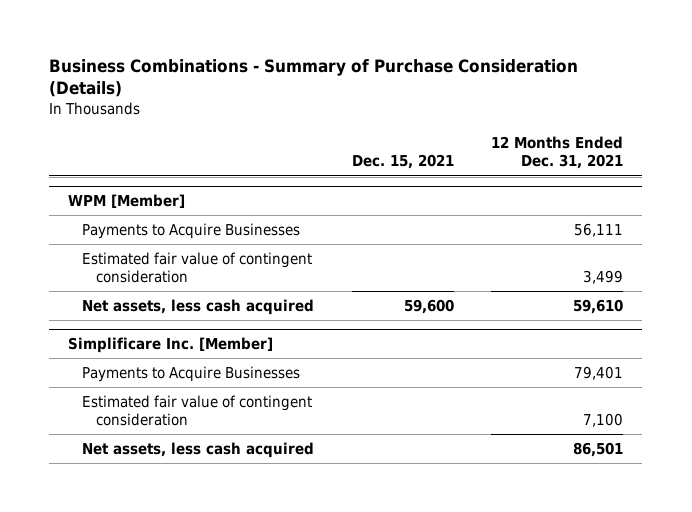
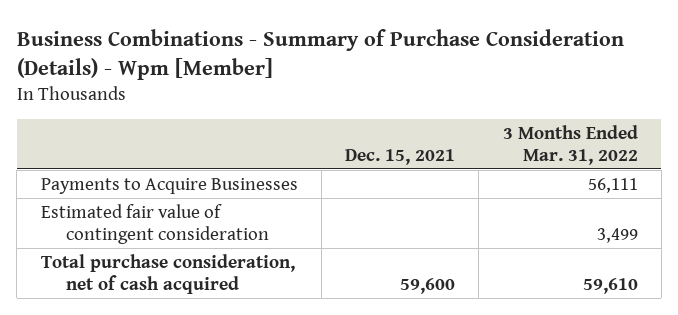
- Business Combinations - Summary of Purchase Consideration (Details)
+ Business Combinations - Summary of Purchase Consideration (Details) - Wpm [Member]
- | Dec. 15, 2021 | 12 Months Ended Dec. 31, 2021
+ | Dec. 15, 2021 | 3 Months Ended Mar. 31, 2022
- WPM [Member]
- Payments to Acquire Businesses | | 56,111
- Estimated fair value of contingent consideration | | 3,499
- Net assets, less cash acquired | 59,600 | 59,610
- Simplificare Inc. [Member]
- Payments to Acquire Businesses | | 79,401
- Estimated fair value of contingent consideration | | 7,100
- Net assets, less cash acquired | | 86,501
+ Payments to Acquire Businesses | | 56,111
+ Estimated fair value of contingent consideration | | 3,499
+ Total purchase consideration, net of cash acquired | 59,600 | 59,610

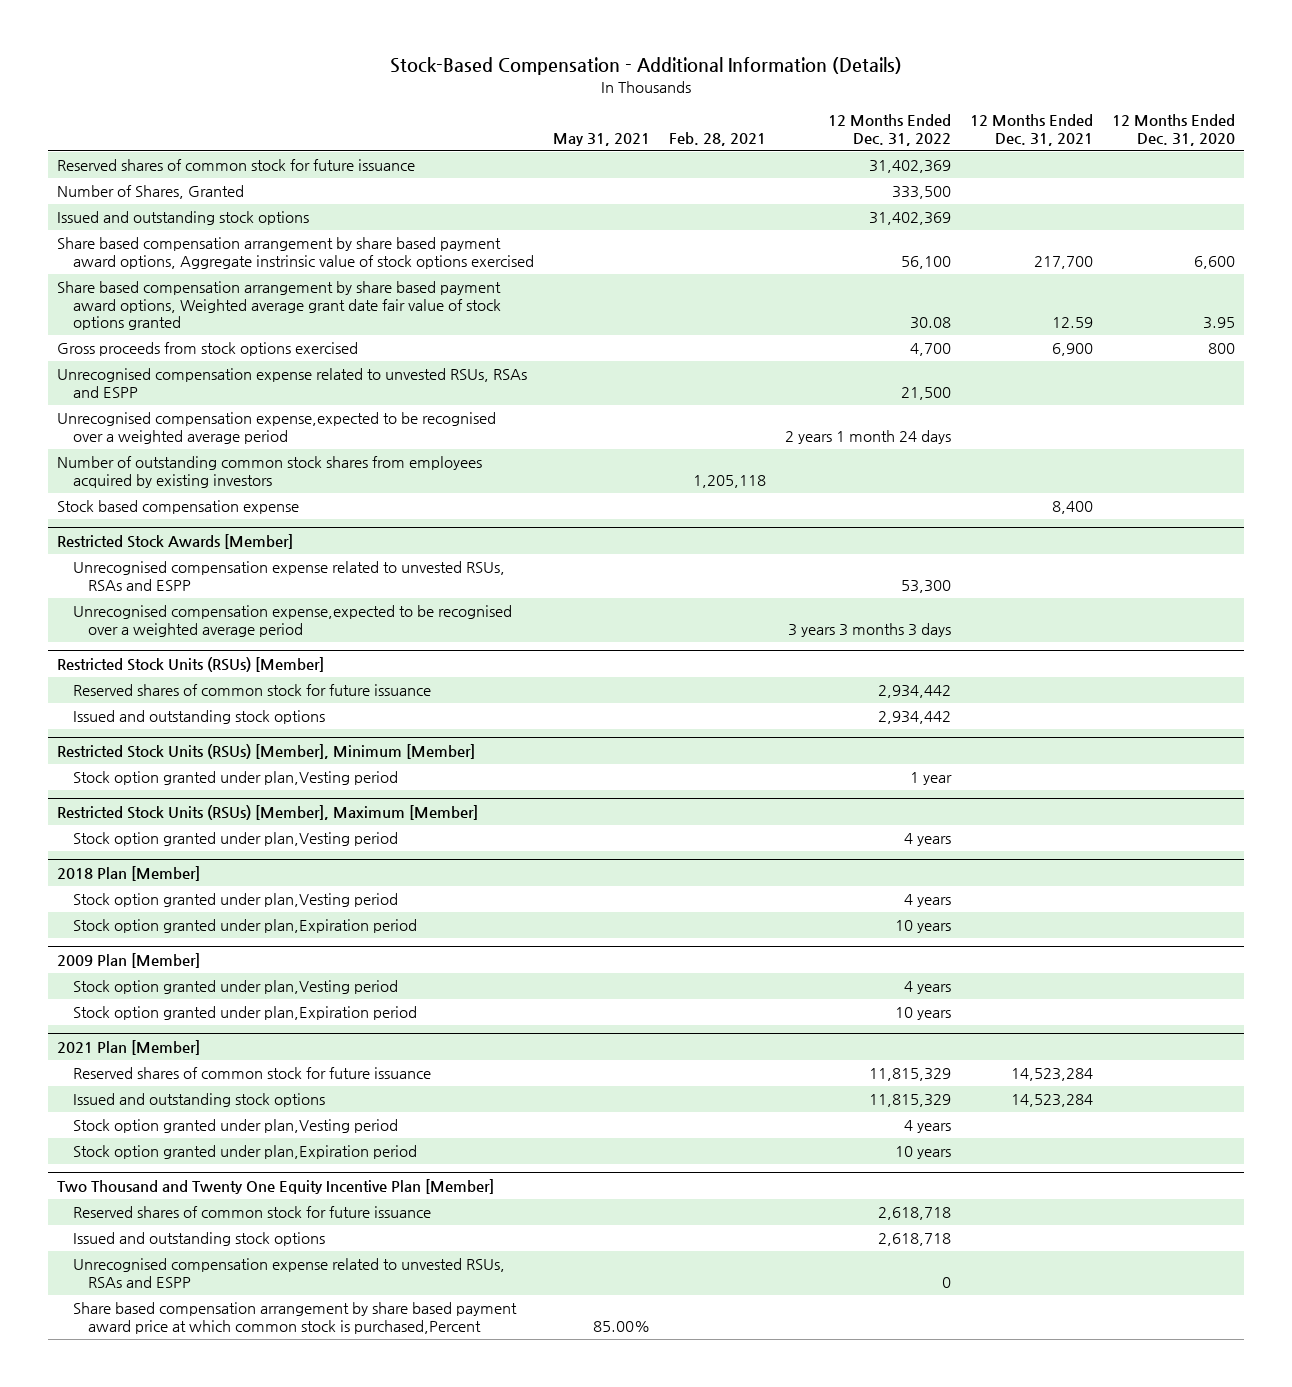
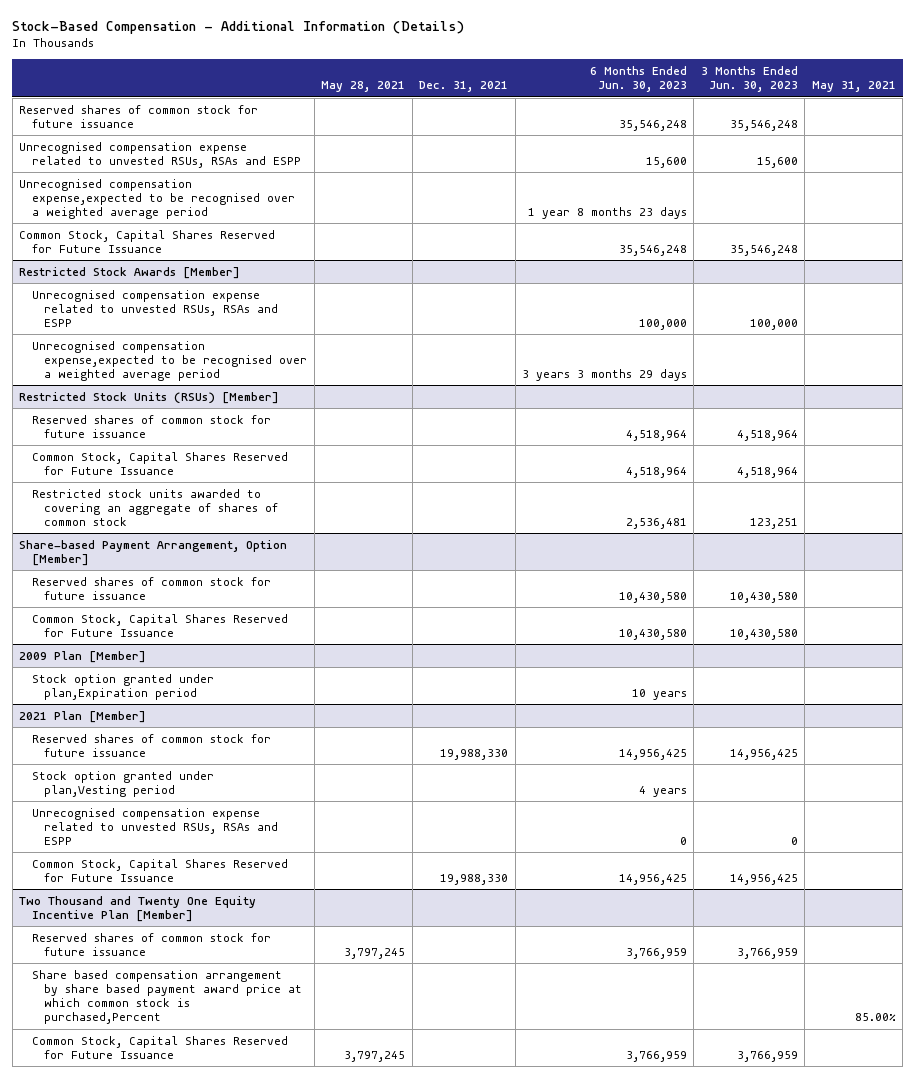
- | May 31, 2021 | Feb. 28, 2021 | 12 Months Ended Dec. 31, 2022 | 12 Months Ended Dec. 31, 2021 | 12 Months Ended Dec. 31, 2020
+ | May 28, 2021 | Dec. 31, 2021 | 6 Months Ended Jun. 30, 2023 | 3 Months Ended Jun. 30, 2023 | May 31, 2021
- Number of Shares, Granted | | | 333,500 | |
- Issued and outstanding stock options | | | 31,402,369 | |
- Share based compensation arrangement by share based payment award options, Aggregate instrinsic value of stock options exercised | | | 56,100 | 217,700 | 6,600
- Share based compensation arrangement by share based payment award options, Weighted average grant date fair value of stock options granted | | | 30.08 | 12.59 | 3.95
- Gross proceeds from stock options exercised | | | 4,700 | 6,900 | 800
- Number of outstanding common stock shares from employees acquired by existing investors | | 1,205,118 | | |
- Stock based compensation expense | | | | 8,400 |
+ Common Stock, Capital Shares Reserved for Future Issuance | | | 35,546,248 | 35,546,248 |
@ Restricted Stock Units (RSUs) [Member]
- Issued and outstanding stock options | | | 2,934,442 | |
- Restricted Stock Units (RSUs) [Member], Minimum [Member]
- Stock option granted under plan,Vesting period | | | 1 year | |
- Restricted Stock Units (RSUs) [Member], Maximum [Member]
- Stock option granted under plan,Vesting period | | | 4 years | |
- 2018 Plan [Member]
- Stock option granted under plan,Vesting period | | | 4 years | |
- Stock option granted under plan,Expiration period | | | 10 years | |
@ Restricted Stock Units (RSUs) [Member]
+ Common Stock, Capital Shares Reserved for Future Issuance | | | 4,518,964 | 4,518,964 |
+ Restricted stock units awarded to covering an aggregate of shares of common stock | | | 2,536,481 | 123,251 |
+ Share-based Payment Arrangement, Option [Member]
+ Reserved shares of common stock for future issuance | | | 10,430,580 | 10,430,580 |
+ Common Stock, Capital Shares Reserved for Future Issuance | | | 10,430,580 | 10,430,580 |
@ 2009 Plan [Member]
- Stock option granted under plan,Vesting period | | | 4 years | |
@ 2021 Plan [Member]
- Issued and outstanding stock options | | | 11,815,329 | 14,523,284 |
- Stock option granted under plan,Expiration period | | | 10 years | |
+ Unrecognised compensation expense related to unvested RSUs, RSAs and ESPP | | | 0 | 0 |
+ Common Stock, Capital Shares Reserved for Future Issuance | | 19,988,330 | 14,956,425 | 14,956,425 |
@ Two Thousand and Twenty One Equity Incentive Plan [Member]
- Issued and outstanding stock options | | | 2,618,718 | |
- Unrecognised compensation expense related to unvested RSUs, RSAs and ESPP | | | 0 | |
+ Common Stock, Capital Shares Reserved for Future Issuance | 3,797,245 | | 3,766,959 | 3,766,959 |

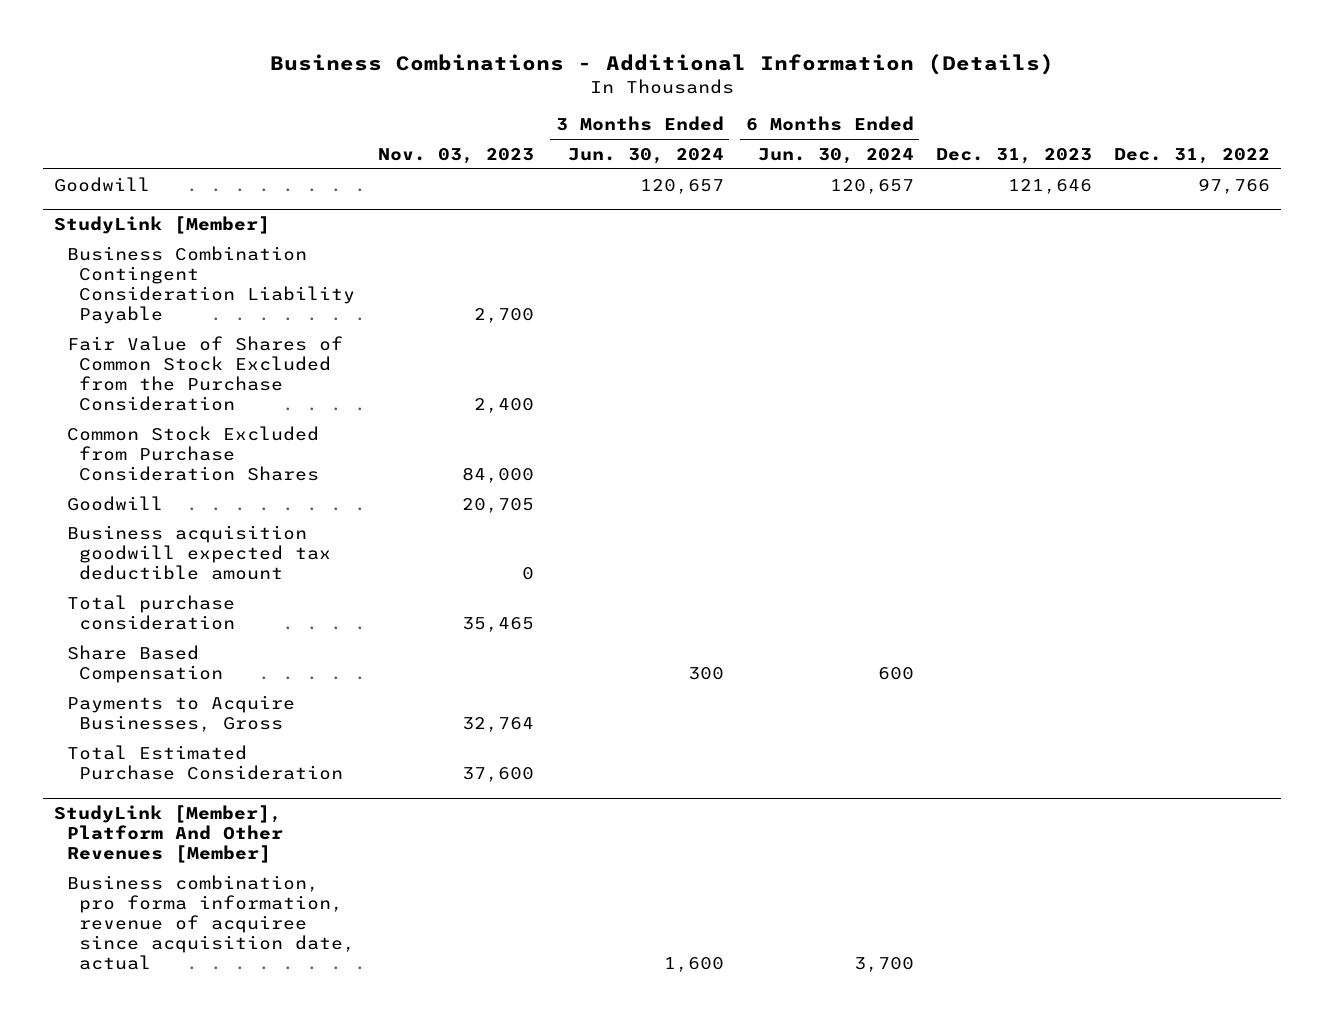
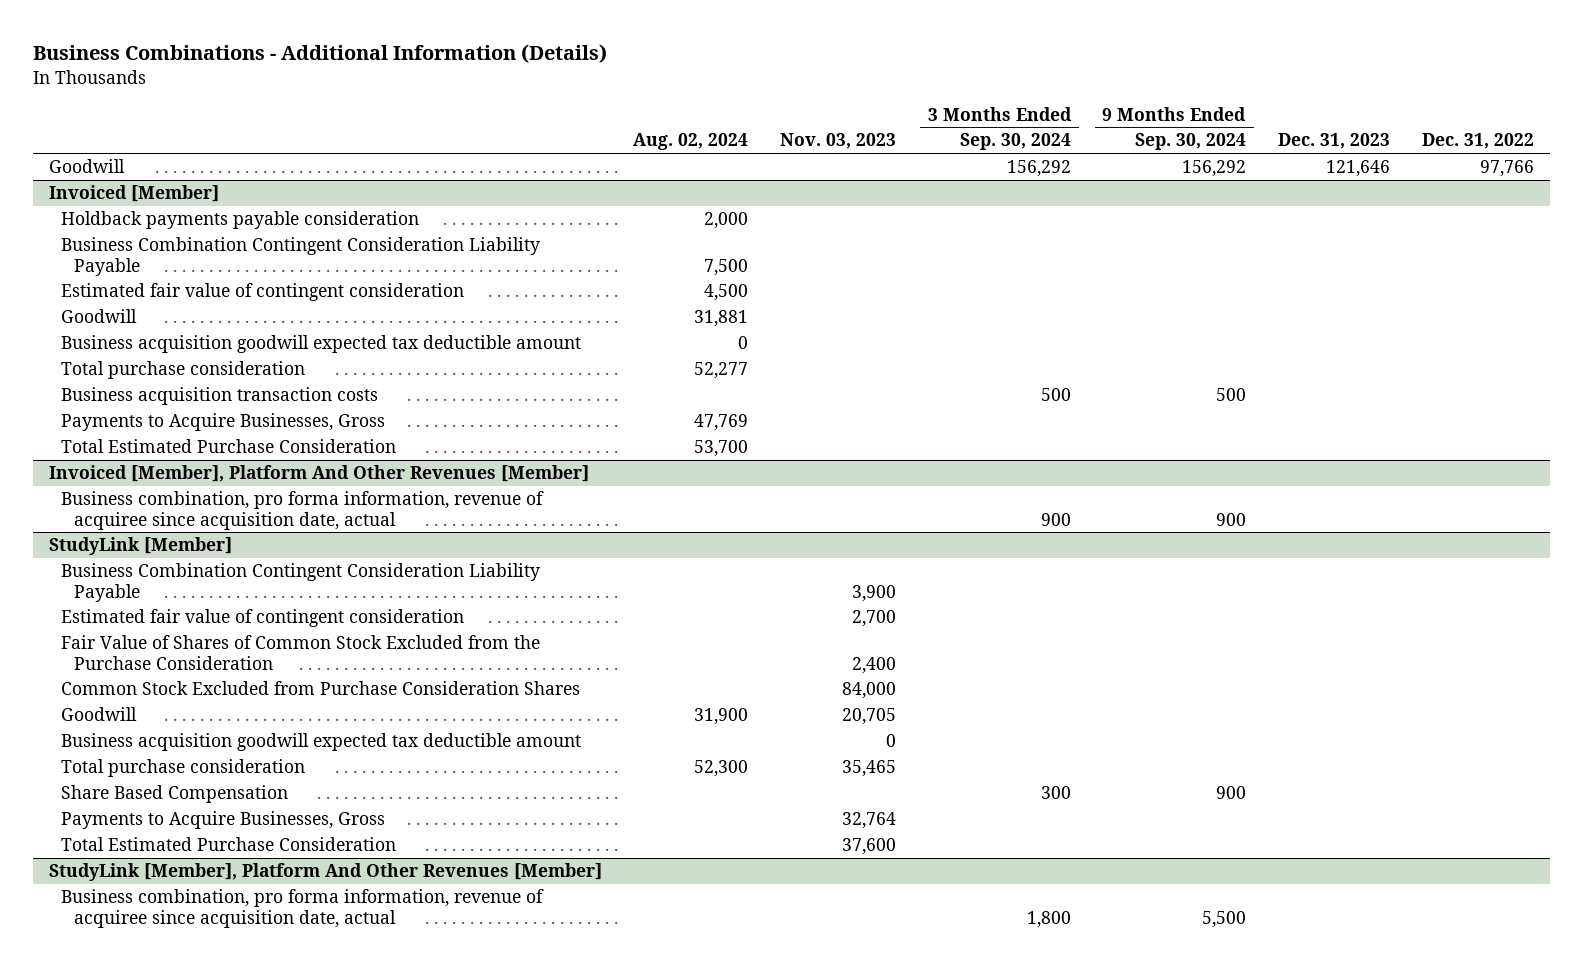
- | Nov. 03, 2023 | 3 Months Ended Jun. 30, 2024 | 6 Months Ended Jun. 30, 2024 | Dec. 31, 2023 | Dec. 31, 2022
+ | Aug. 02, 2024 | Nov. 03, 2023 | 3 Months Ended Sep. 30, 2024 | 9 Months Ended Sep. 30, 2024 | Dec. 31, 2023 | Dec. 31, 2022
+ Invoiced [Member]
+ Holdback payments payable consideration | 2,000 | | | | |
+ Business Combination Contingent Consideration Liability Payable | 7,500 | | | | |
+ Estimated fair value of contingent consideration | 4,500 | | | | |
+ Goodwill | 31,881 | | | | |
+ Business acquisition goodwill expected tax deductible amount | 0 | | | | |
+ Total purchase consideration | 52,277 | | | | |
+ Business acquisition transaction costs | | | 500 | 500 | |
+ Payments to Acquire Businesses, Gross | 47,769 | | | | |
+ Total Estimated Purchase Consideration | 53,700 | | | | |
+ Invoiced [Member], Platform And Other Revenues [Member]
+ Business combination, pro forma information, revenue of acquiree since acquisition date, actual | | | 900 | 900 | |
@ StudyLink [Member]
- Business Combination Contingent Consideration Liability Payable | 2,700 | | | |
+ Business Combination Contingent Consideration Liability Payable | | 3,900 | | | |
+ Estimated fair value of contingent consideration | | 2,700 | | | |

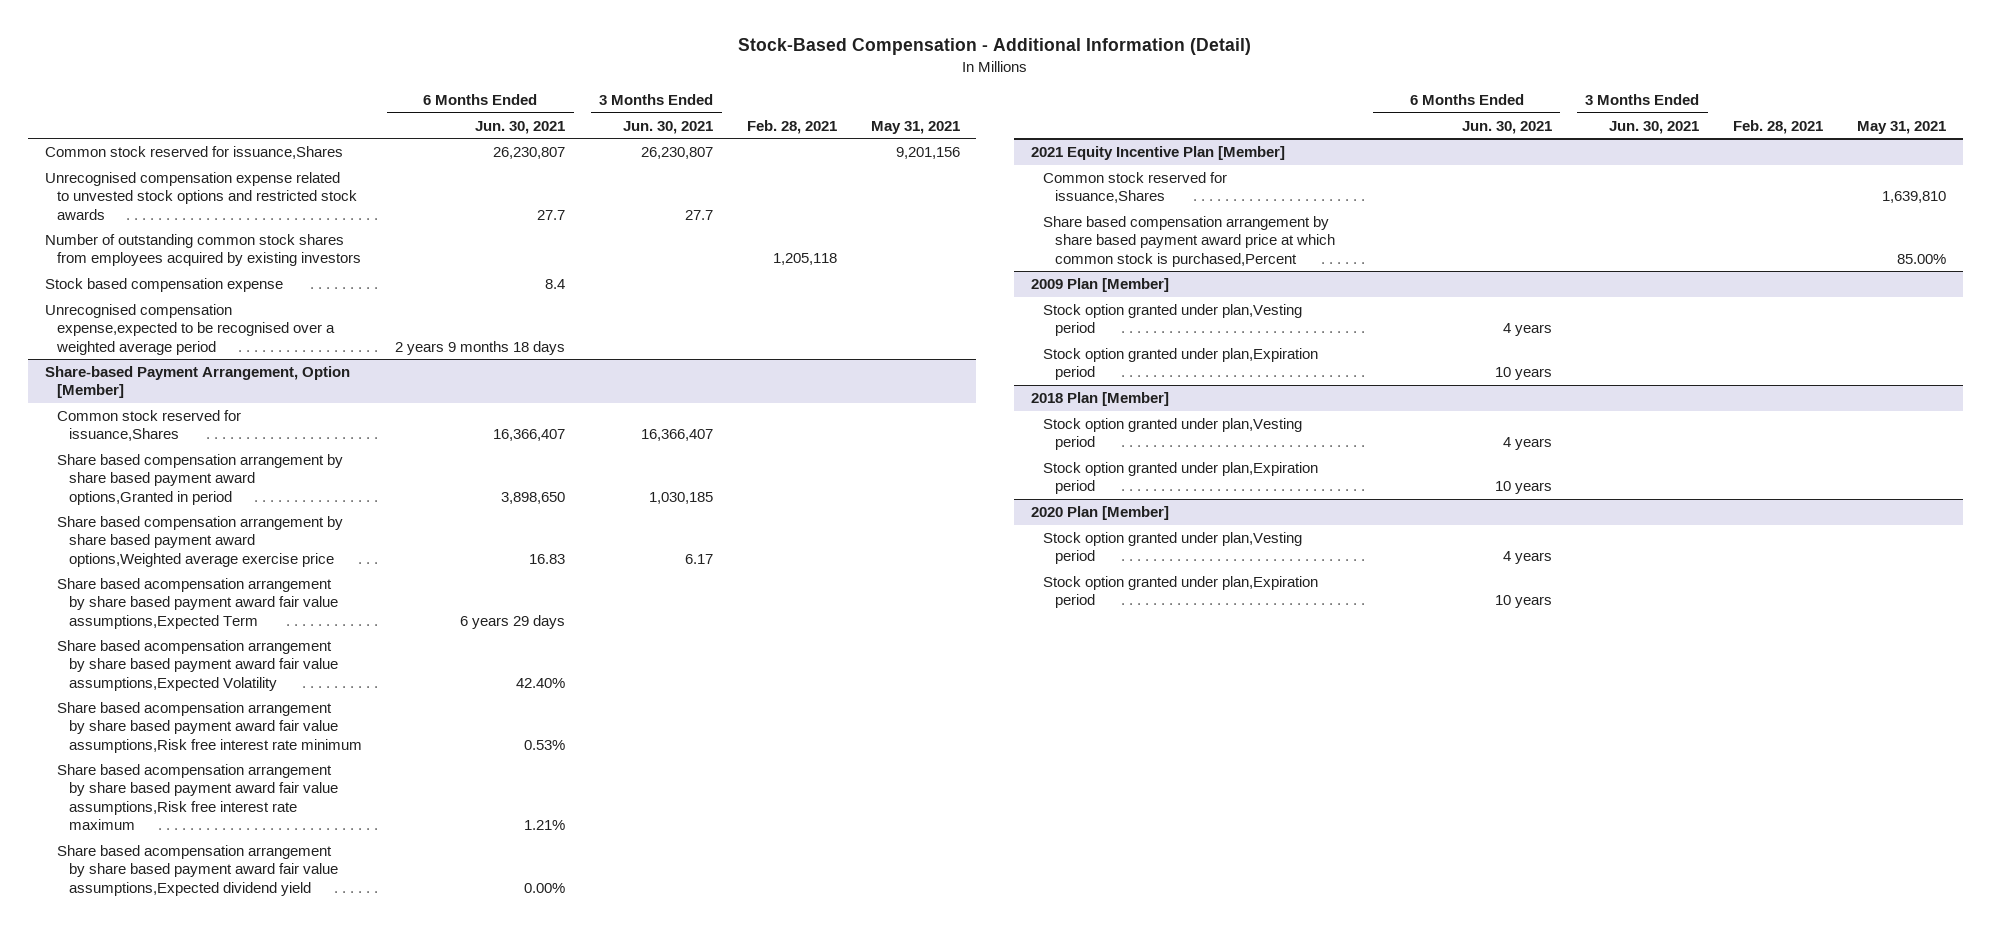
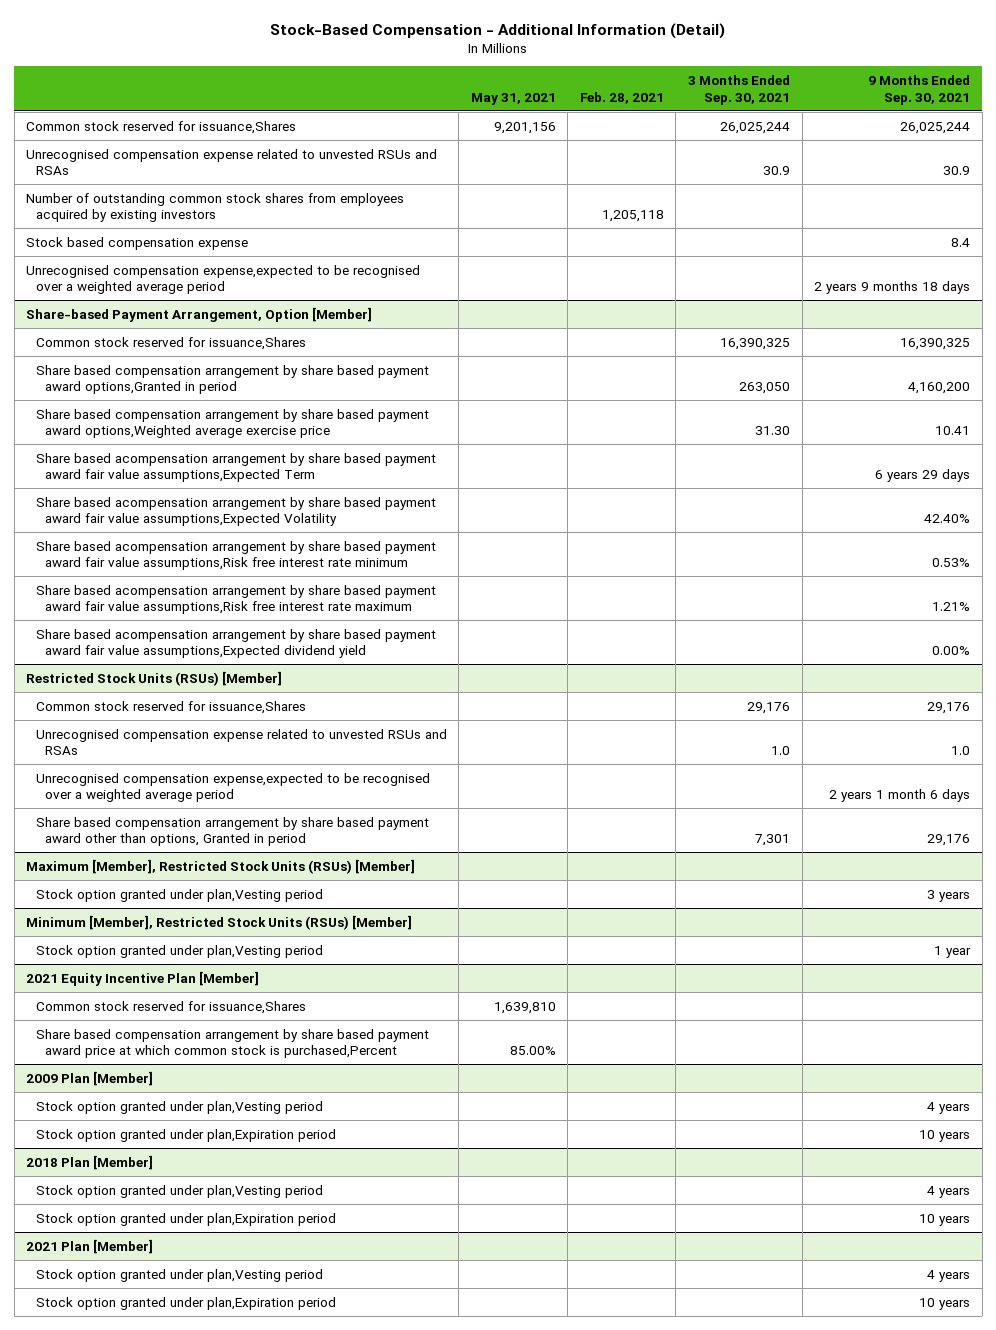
- | 6 Months Ended Jun. 30, 2021 | 3 Months Ended Jun. 30, 2021 | Feb. 28, 2021 | May 31, 2021
+ | May 31, 2021 | Feb. 28, 2021 | 3 Months Ended Sep. 30, 2021 | 9 Months Ended Sep. 30, 2021
- Unrecognised compensation expense related to unvested stock options and restricted stock awards | 27.7 | 27.7 | |
+ Unrecognised compensation expense related to unvested RSUs and RSAs | | | 30.9 | 30.9
+ Restricted Stock Units (RSUs) [Member]
+ Common stock reserved for issuance,Shares | | | 29,176 | 29,176
+ Unrecognised compensation expense related to unvested RSUs and RSAs | | | 1.0 | 1.0
+ Unrecognised compensation expense,expected to be recognised over a weighted average period | | | | 2 years 1 month 6 days
+ Share based compensation arrangement by share based payment award other than options, Granted in period | | | 7,301 | 29,176
+ Maximum [Member], Restricted Stock Units (RSUs) [Member]
+ Stock option granted under plan,Vesting period | | | | 3 years
+ Minimum [Member], Restricted Stock Units (RSUs) [Member]
+ Stock option granted under plan,Vesting period | | | | 1 year
- 2020 Plan [Member]
- Stock option granted under plan,Vesting period | 4 years | | |
- Stock option granted under plan,Expiration period | 10 years | | |
+ 2021 Plan [Member]
+ Stock option granted under plan,Vesting period | | | | 4 years
+ Stock option granted under plan,Expiration period | | | | 10 years

